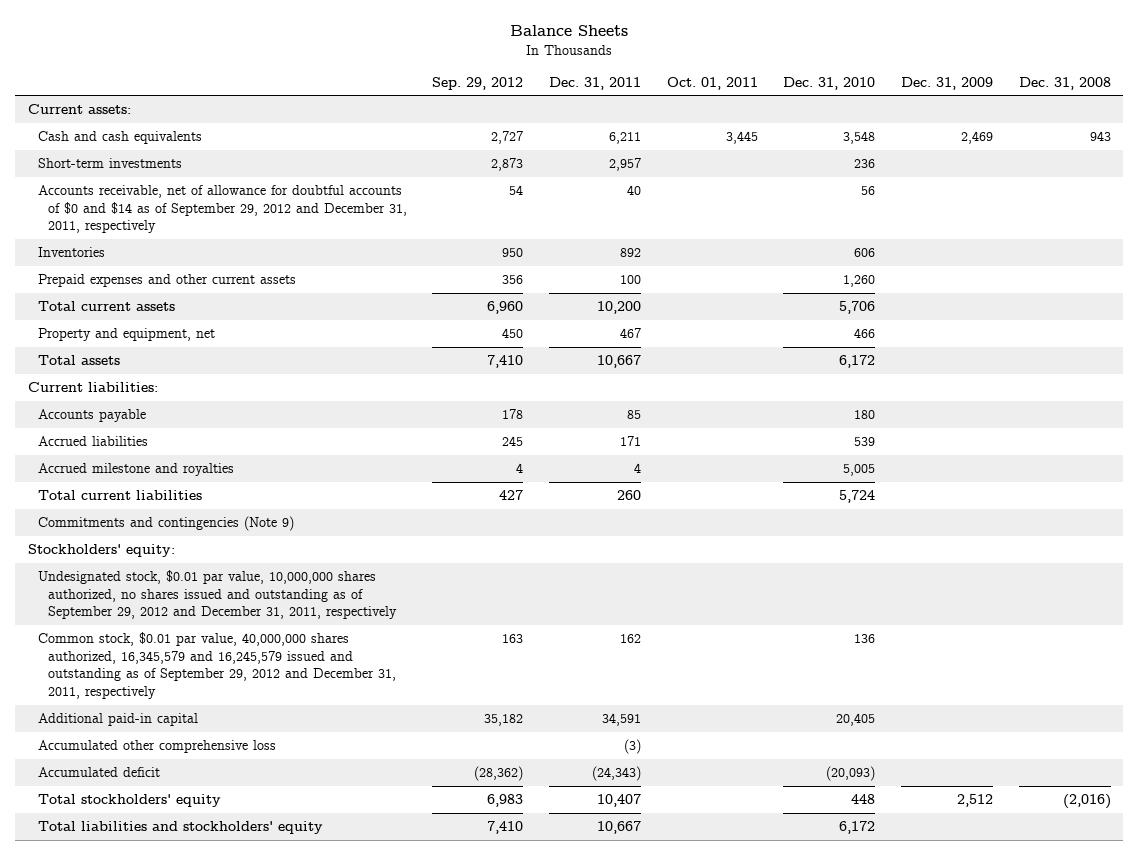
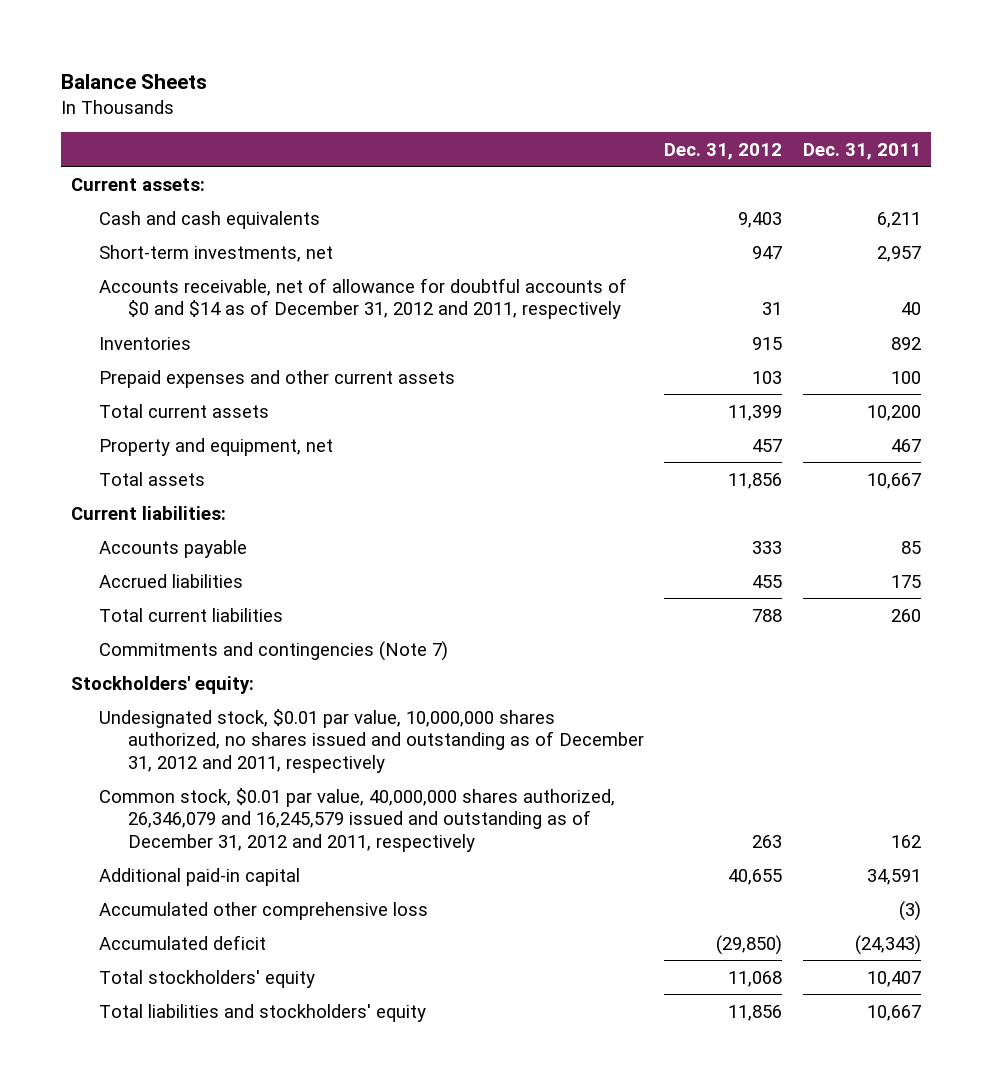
- | Sep. 29, 2012 | Dec. 31, 2011 | Oct. 01, 2011 | Dec. 31, 2010 | Dec. 31, 2009 | Dec. 31, 2008
+ | Dec. 31, 2012 | Dec. 31, 2011
- Short-term investments | 2,873 | 2,957 | | 236 | |
- Accounts receivable, net of allowance for doubtful accounts of $0 and $14 as of September 29, 2012 and December 31, 2011, respectively | 54 | 40 | | 56 | |
+ Short-term investments, net | 947 | 2,957
+ Accounts receivable, net of allowance for doubtful accounts of $0 and $14 as of December 31, 2012 and 2011, respectively | 31 | 40
- Accrued liabilities | 245 | 171 | | 539 | |
- Accrued milestone and royalties | 4 | 4 | | 5,005 | |
+ Accrued liabilities | 455 | 175
- Commitments and contingencies (Note 9)
+ Commitments and contingencies (Note 7)
- Undesignated stock, $0.01 par value, 10,000,000 shares authorized, no shares issued and outstanding as of September 29, 2012 and December 31, 2011, respectively
- Common stock, $0.01 par value, 40,000,000 shares authorized, 16,345,579 and 16,245,579 issued and outstanding as of September 29, 2012 and December 31, 2011, respectively | 163 | 162 | | 136 | |
+ Undesignated stock, $0.01 par value, 10,000,000 shares authorized, no shares issued and outstanding as of December 31, 2012 and 2011, respectively
+ Common stock, $0.01 par value, 40,000,000 shares authorized, 26,346,079 and 16,245,579 issued and outstanding as of December 31, 2012 and 2011, respectively | 263 | 162

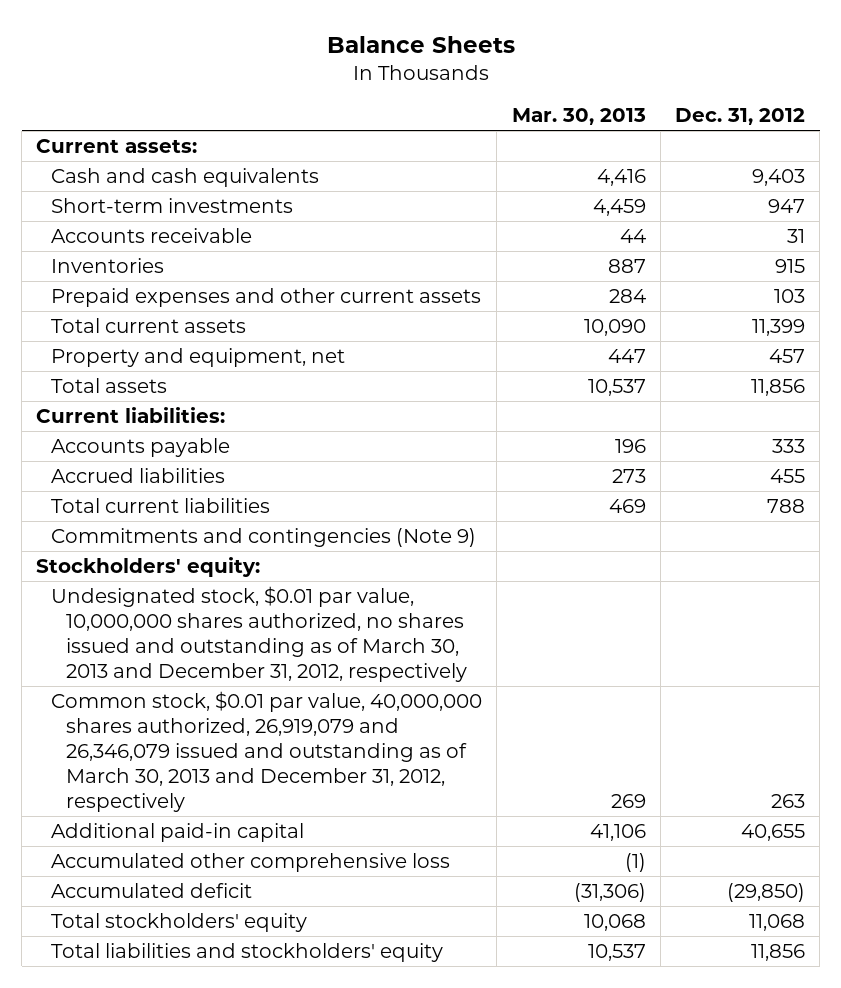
- | Dec. 31, 2012 | Dec. 31, 2011
+ | Mar. 30, 2013 | Dec. 31, 2012
- Short-term investments, net | 947 | 2,957
- Accounts receivable, net of allowance for doubtful accounts of $0 and $14 as of December 31, 2012 and 2011, respectively | 31 | 40
+ Short-term investments | 4,459 | 947
+ Accounts receivable | 44 | 31
- Commitments and contingencies (Note 7)
+ Commitments and contingencies (Note 9)
- Undesignated stock, $0.01 par value, 10,000,000 shares authorized, no shares issued and outstanding as of December 31, 2012 and 2011, respectively
- Common stock, $0.01 par value, 40,000,000 shares authorized, 26,346,079 and 16,245,579 issued and outstanding as of December 31, 2012 and 2011, respectively | 263 | 162
+ Undesignated stock, $0.01 par value, 10,000,000 shares authorized, no shares issued and outstanding as of March 30, 2013 and December 31, 2012, respectively
+ Common stock, $0.01 par value, 40,000,000 shares authorized, 26,919,079 and 26,346,079 issued and outstanding as of March 30, 2013 and December 31, 2012, respectively | 269 | 263

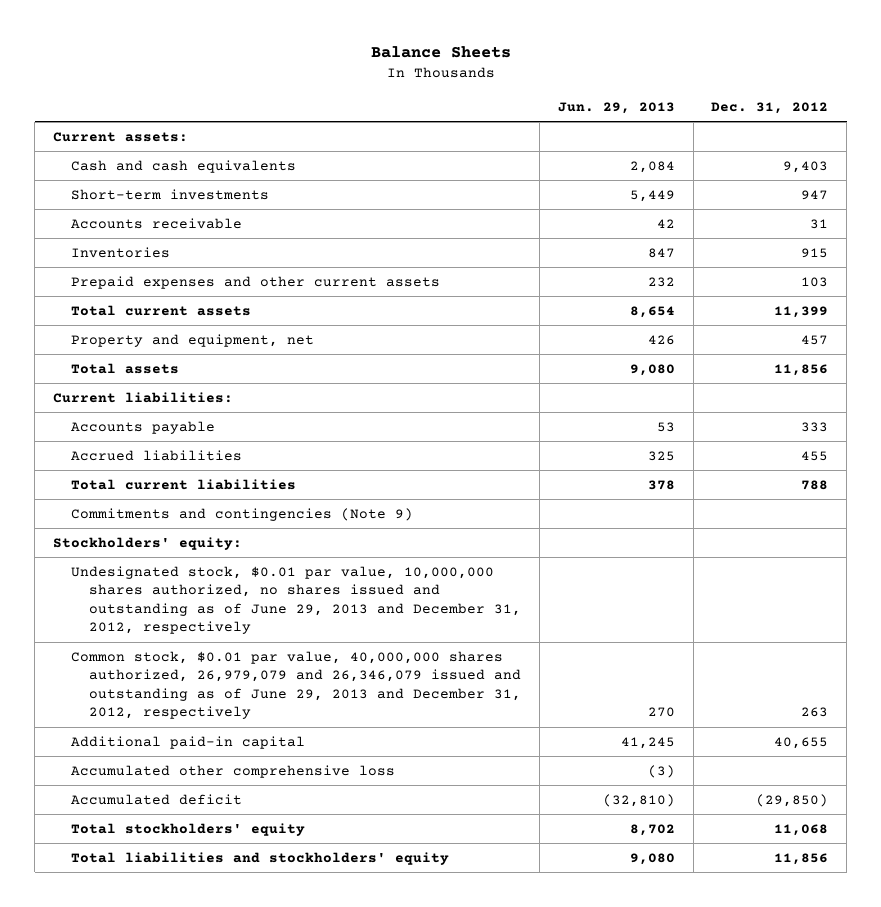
- | Mar. 30, 2013 | Dec. 31, 2012
+ | Jun. 29, 2013 | Dec. 31, 2012
- Undesignated stock, $0.01 par value, 10,000,000 shares authorized, no shares issued and outstanding as of March 30, 2013 and December 31, 2012, respectively
- Common stock, $0.01 par value, 40,000,000 shares authorized, 26,919,079 and 26,346,079 issued and outstanding as of March 30, 2013 and December 31, 2012, respectively | 269 | 263
+ Undesignated stock, $0.01 par value, 10,000,000 shares authorized, no shares issued and outstanding as of June 29, 2013 and December 31, 2012, respectively
+ Common stock, $0.01 par value, 40,000,000 shares authorized, 26,979,079 and 26,346,079 issued and outstanding as of June 29, 2013 and December 31, 2012, respectively | 270 | 263

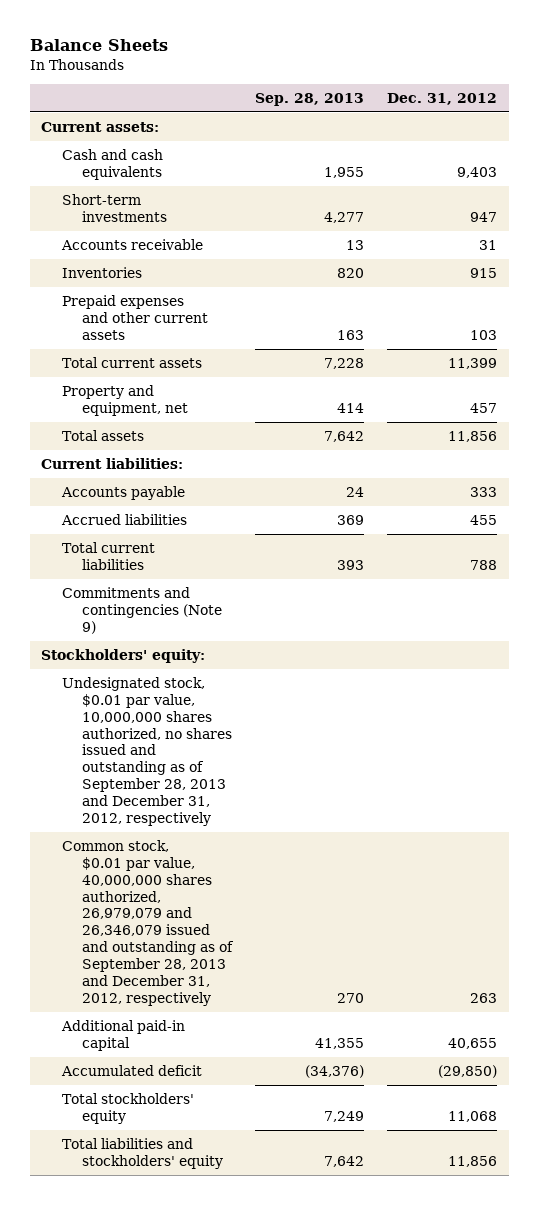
- | Jun. 29, 2013 | Dec. 31, 2012
+ | Sep. 28, 2013 | Dec. 31, 2012
- Undesignated stock, $0.01 par value, 10,000,000 shares authorized, no shares issued and outstanding as of June 29, 2013 and December 31, 2012, respectively
- Common stock, $0.01 par value, 40,000,000 shares authorized, 26,979,079 and 26,346,079 issued and outstanding as of June 29, 2013 and December 31, 2012, respectively | 270 | 263
+ Undesignated stock, $0.01 par value, 10,000,000 shares authorized, no shares issued and outstanding as of September 28, 2013 and December 31, 2012, respectively
+ Common stock, $0.01 par value, 40,000,000 shares authorized, 26,979,079 and 26,346,079 issued and outstanding as of September 28, 2013 and December 31, 2012, respectively | 270 | 263
- Accumulated other comprehensive loss | (3) |

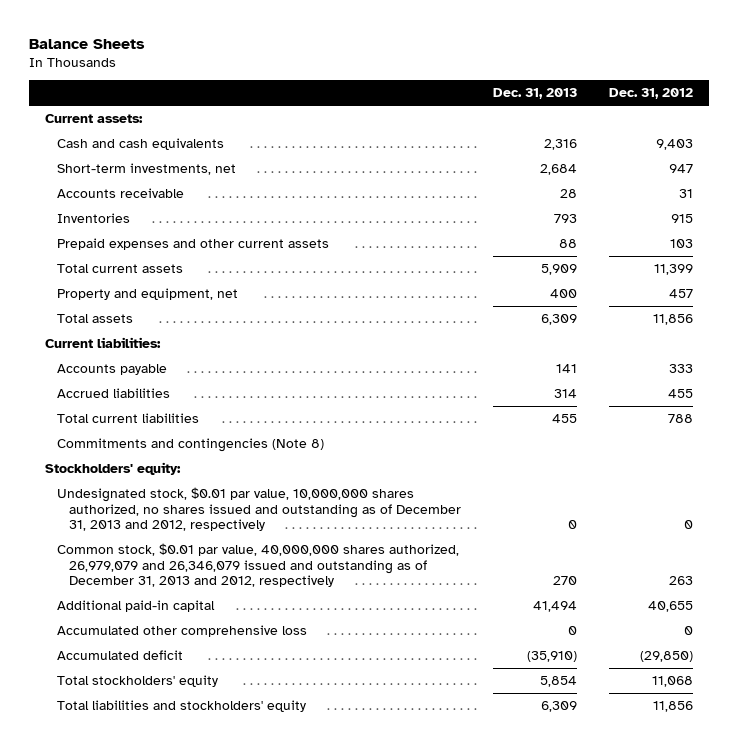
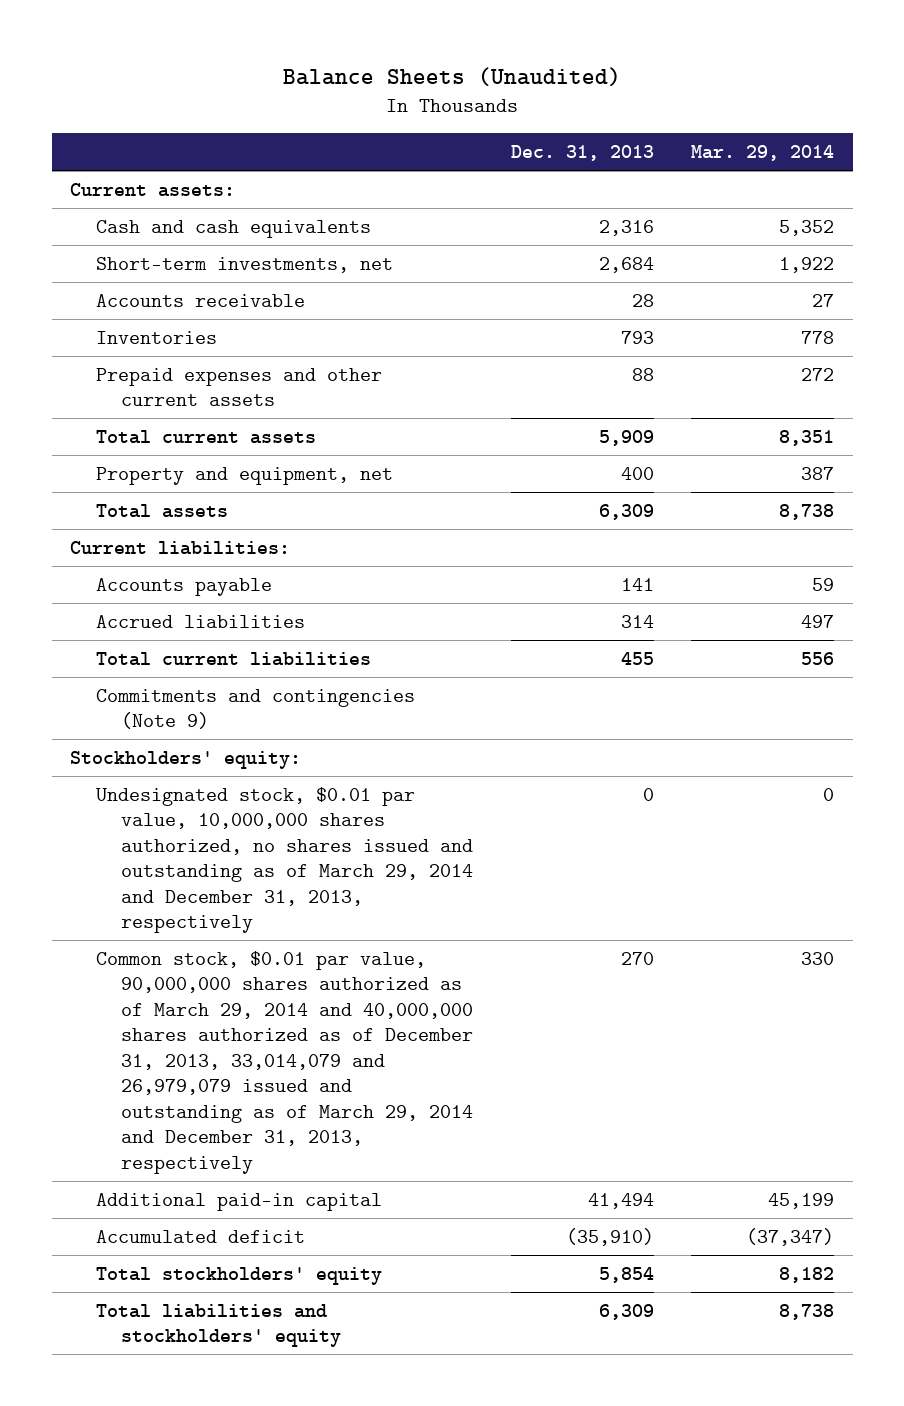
- Balance Sheets
+ Balance Sheets (Unaudited)
- | Dec. 31, 2013 | Dec. 31, 2012
+ | Dec. 31, 2013 | Mar. 29, 2014
- Commitments and contingencies (Note 8)
+ Commitments and contingencies (Note 9)
- Undesignated stock, $0.01 par value, 10,000,000 shares authorized, no shares issued and outstanding as of December 31, 2013 and 2012, respectively | 0 | 0
- Common stock, $0.01 par value, 40,000,000 shares authorized, 26,979,079 and 26,346,079 issued and outstanding as of December 31, 2013 and 2012, respectively | 270 | 263
+ Undesignated stock, $0.01 par value, 10,000,000 shares authorized, no shares issued and outstanding as of March 29, 2014 and December 31, 2013, respectively | 0 | 0
+ Common stock, $0.01 par value, 90,000,000 shares authorized as of March 29, 2014 and 40,000,000 shares authorized as of December 31, 2013, 33,014,079 and 26,979,079 issued and outstanding as of March 29, 2014 and December 31, 2013, respectively | 270 | 330
- Accumulated other comprehensive loss | 0 | 0

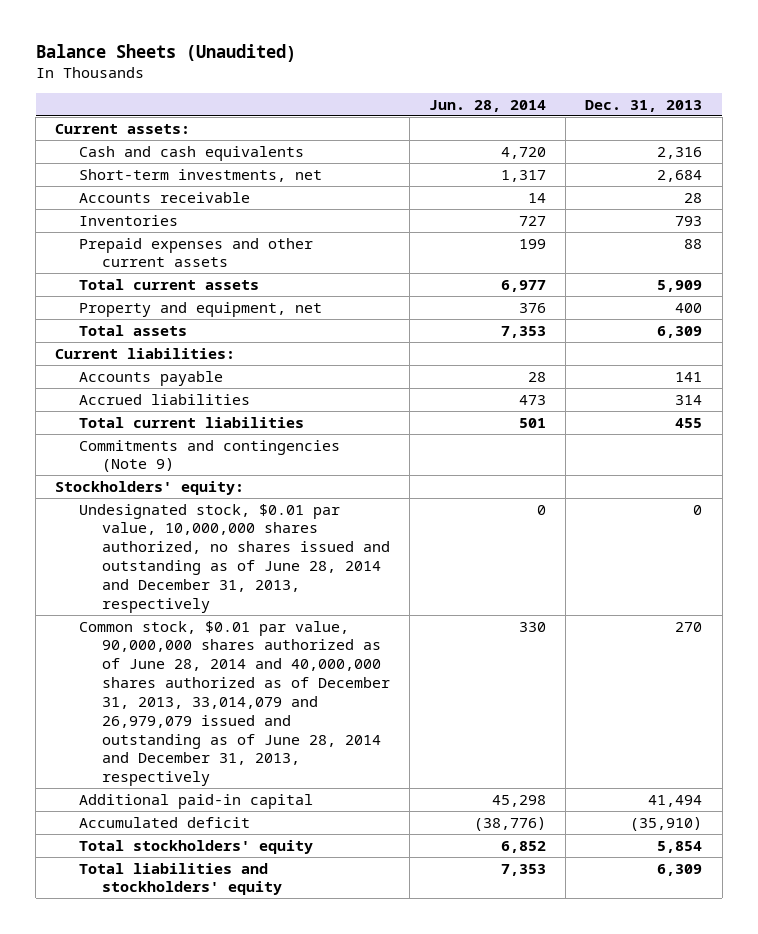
- | Dec. 31, 2013 | Mar. 29, 2014
+ | Jun. 28, 2014 | Dec. 31, 2013
- Undesignated stock, $0.01 par value, 10,000,000 shares authorized, no shares issued and outstanding as of March 29, 2014 and December 31, 2013, respectively | 0 | 0
- Common stock, $0.01 par value, 90,000,000 shares authorized as of March 29, 2014 and 40,000,000 shares authorized as of December 31, 2013, 33,014,079 and 26,979,079 issued and outstanding as of March 29, 2014 and December 31, 2013, respectively | 270 | 330
+ Undesignated stock, $0.01 par value, 10,000,000 shares authorized, no shares issued and outstanding as of June 28, 2014 and December 31, 2013, respectively | 0 | 0
+ Common stock, $0.01 par value, 90,000,000 shares authorized as of June 28, 2014 and 40,000,000 shares authorized as of December 31, 2013, 33,014,079 and 26,979,079 issued and outstanding as of June 28, 2014 and December 31, 2013, respectively | 330 | 270

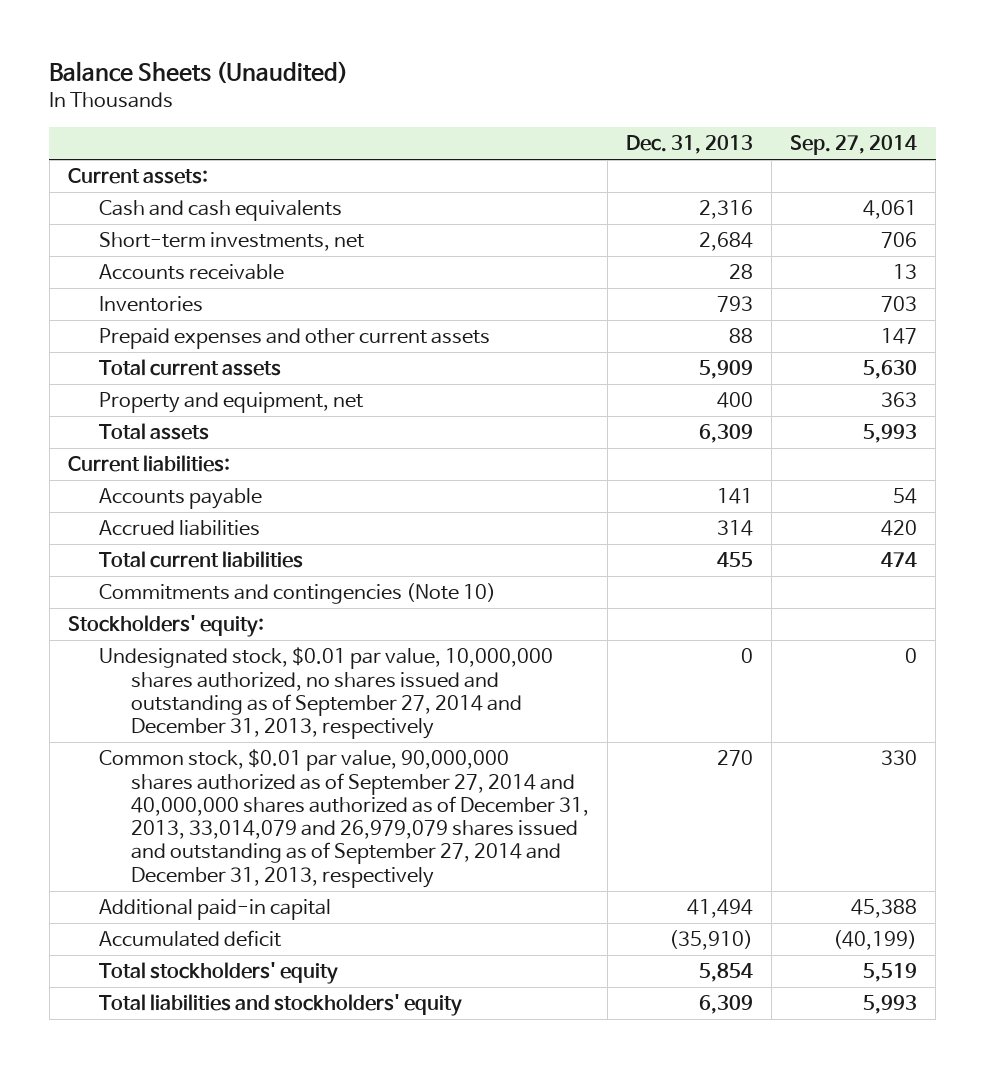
- | Jun. 28, 2014 | Dec. 31, 2013
+ | Dec. 31, 2013 | Sep. 27, 2014
- Commitments and contingencies (Note 9)
+ Commitments and contingencies (Note 10)
- Undesignated stock, $0.01 par value, 10,000,000 shares authorized, no shares issued and outstanding as of June 28, 2014 and December 31, 2013, respectively | 0 | 0
- Common stock, $0.01 par value, 90,000,000 shares authorized as of June 28, 2014 and 40,000,000 shares authorized as of December 31, 2013, 33,014,079 and 26,979,079 issued and outstanding as of June 28, 2014 and December 31, 2013, respectively | 330 | 270
+ Undesignated stock, $0.01 par value, 10,000,000 shares authorized, no shares issued and outstanding as of September 27, 2014 and December 31, 2013, respectively | 0 | 0
+ Common stock, $0.01 par value, 90,000,000 shares authorized as of September 27, 2014 and 40,000,000 shares authorized as of December 31, 2013, 33,014,079 and 26,979,079 shares issued and outstanding as of September 27, 2014 and December 31, 2013, respectively | 270 | 330

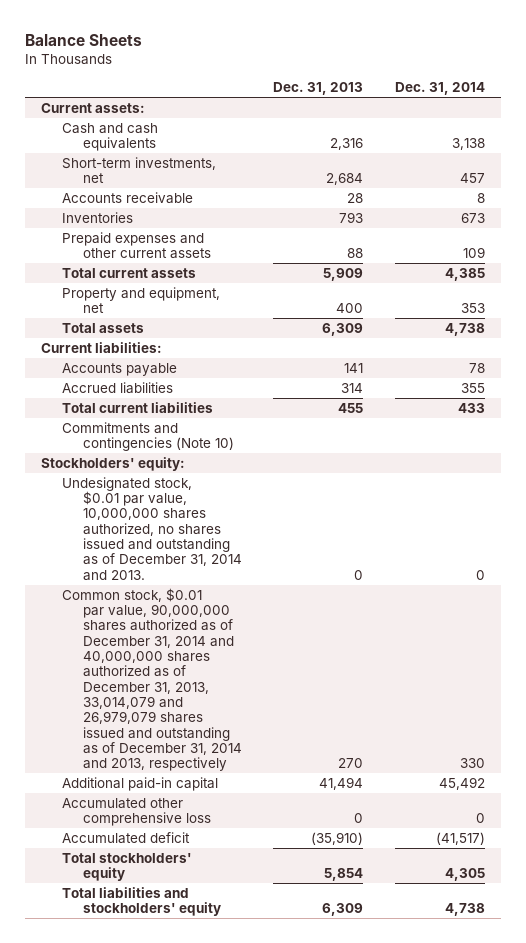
- Balance Sheets (Unaudited)
+ Balance Sheets
- | Dec. 31, 2013 | Sep. 27, 2014
+ | Dec. 31, 2013 | Dec. 31, 2014
- Undesignated stock, $0.01 par value, 10,000,000 shares authorized, no shares issued and outstanding as of September 27, 2014 and December 31, 2013, respectively | 0 | 0
- Common stock, $0.01 par value, 90,000,000 shares authorized as of September 27, 2014 and 40,000,000 shares authorized as of December 31, 2013, 33,014,079 and 26,979,079 shares issued and outstanding as of September 27, 2014 and December 31, 2013, respectively | 270 | 330
+ Undesignated stock, $0.01 par value, 10,000,000 shares authorized, no shares issued and outstanding as of December 31, 2014 and 2013. | 0 | 0
+ Common stock, $0.01 par value, 90,000,000 shares authorized as of December 31, 2014 and 40,000,000 shares authorized as of December 31, 2013, 33,014,079 and 26,979,079 shares issued and outstanding as of December 31, 2014 and 2013, respectively | 270 | 330
+ Accumulated other comprehensive loss | 0 | 0

